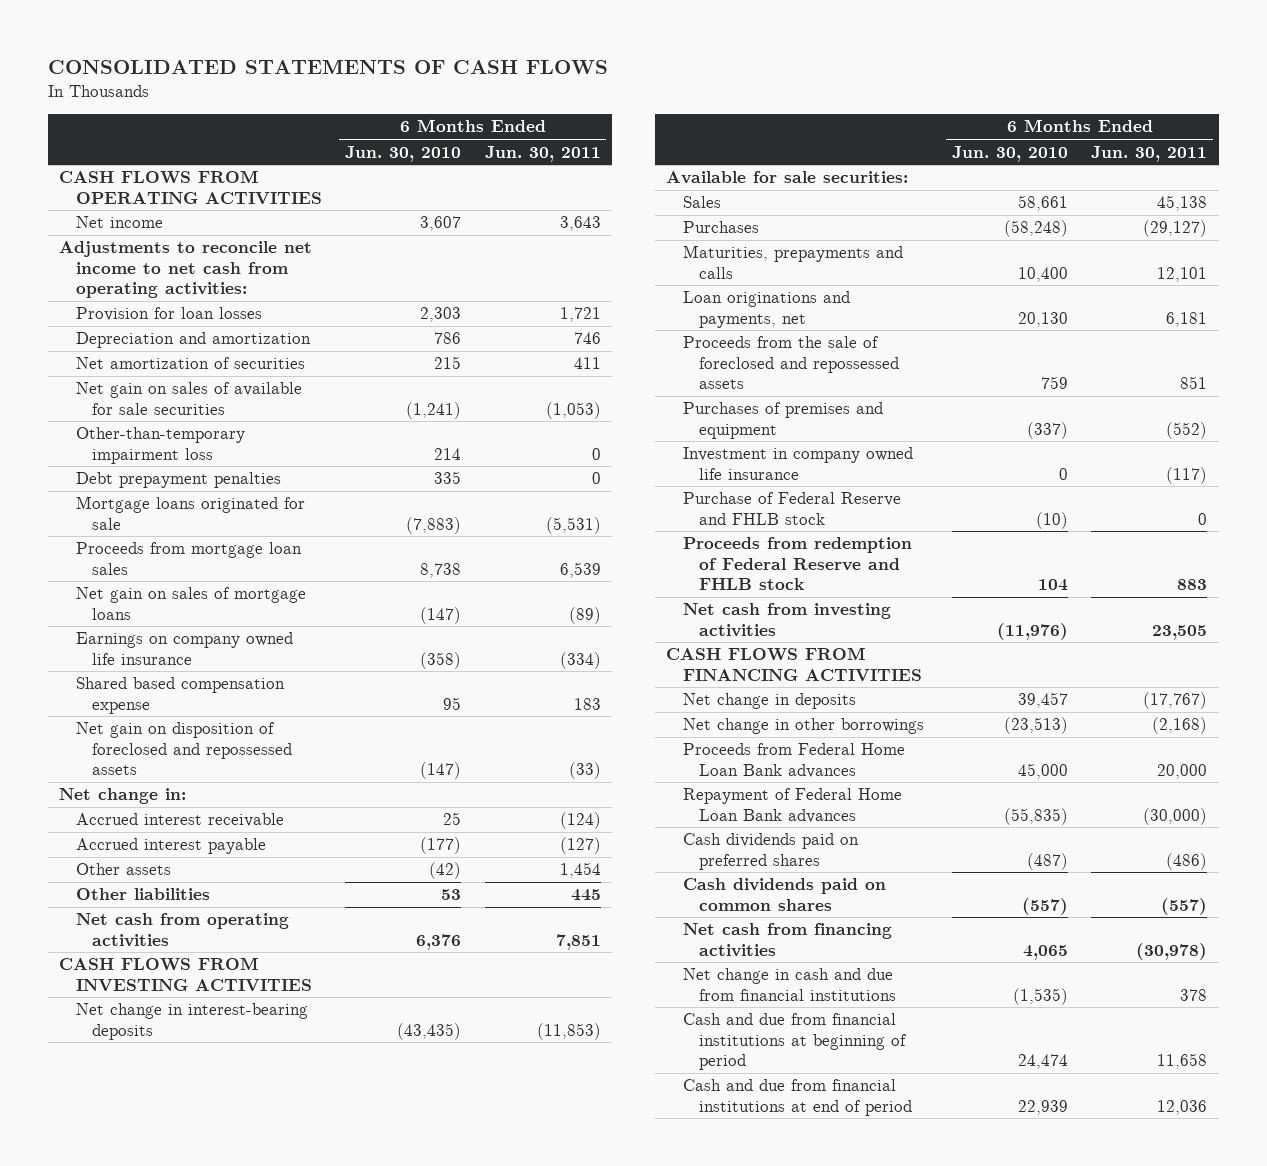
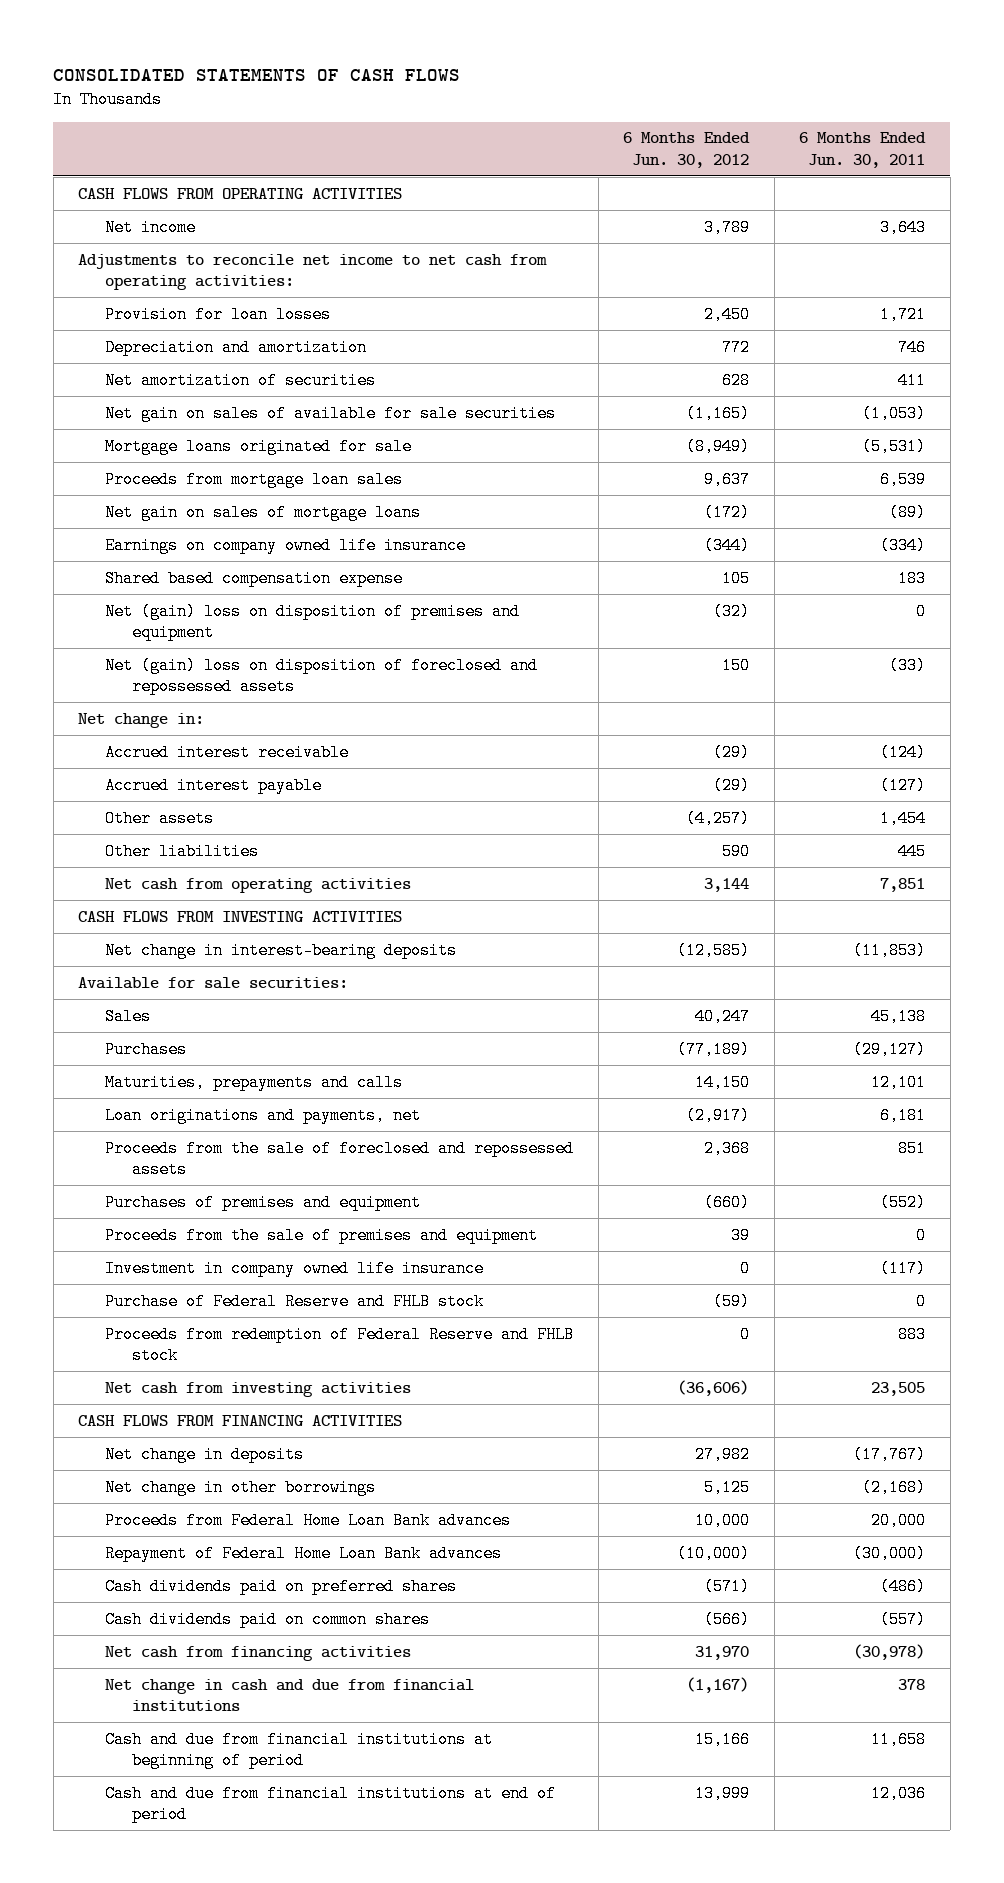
- | 6 Months Ended Jun. 30, 2010 | 6 Months Ended Jun. 30, 2011
+ | 6 Months Ended Jun. 30, 2012 | 6 Months Ended Jun. 30, 2011
- Other-than-temporary impairment loss | 214 | 0
- Debt prepayment penalties | 335 | 0
- Net gain on disposition of foreclosed and repossessed assets | (147) | (33)
+ Net (gain) loss on disposition of premises and equipment | (32) | 0
+ Net (gain) loss on disposition of foreclosed and repossessed assets | 150 | (33)
+ Proceeds from the sale of premises and equipment | 39 | 0

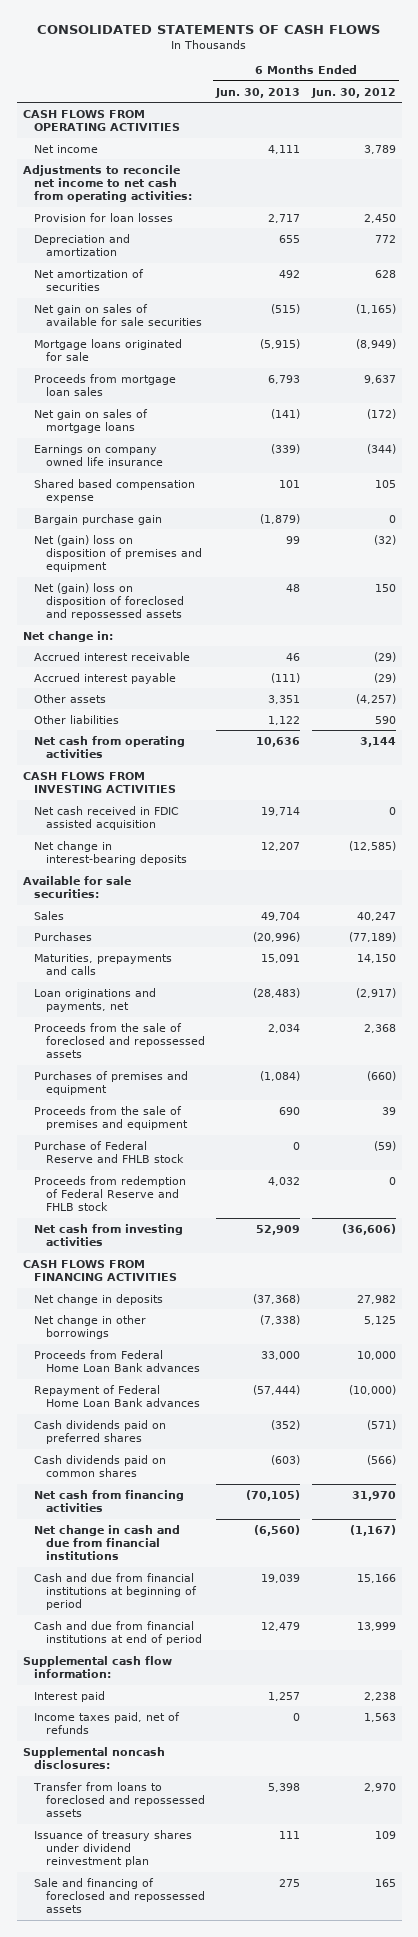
- | 6 Months Ended Jun. 30, 2012 | 6 Months Ended Jun. 30, 2011
+ | 6 Months Ended Jun. 30, 2013 | 6 Months Ended Jun. 30, 2012
+ Bargain purchase gain | (1,879) | 0
+ Net cash received in FDIC assisted acquisition | 19,714 | 0
- Investment in company owned life insurance | 0 | (117)
+ Supplemental cash flow information:
+ Interest paid | 1,257 | 2,238
+ Income taxes paid, net of refunds | 0 | 1,563
+ Supplemental noncash disclosures:
+ Transfer from loans to foreclosed and repossessed assets | 5,398 | 2,970
+ Issuance of treasury shares under dividend reinvestment plan | 111 | 109
+ Sale and financing of foreclosed and repossessed assets | 275 | 165

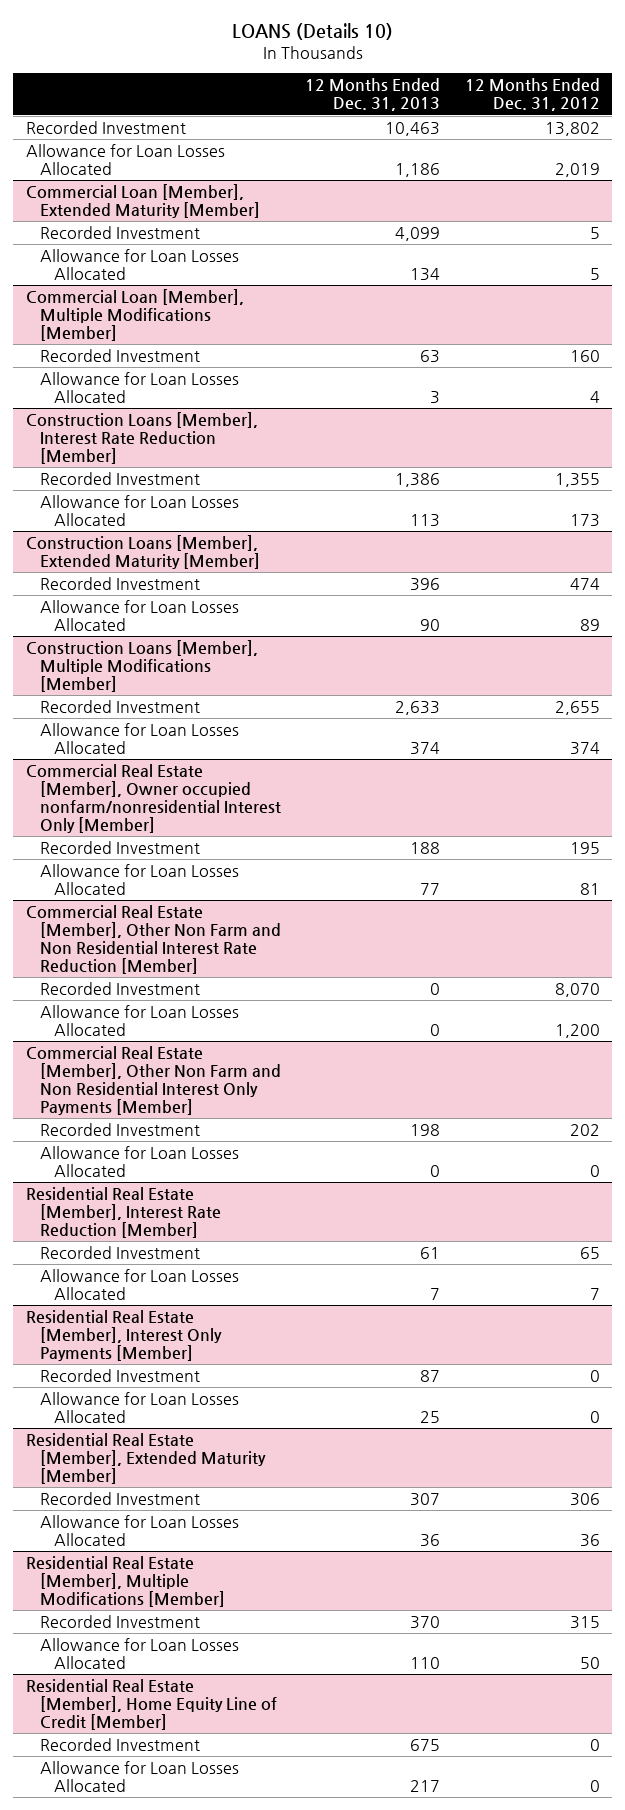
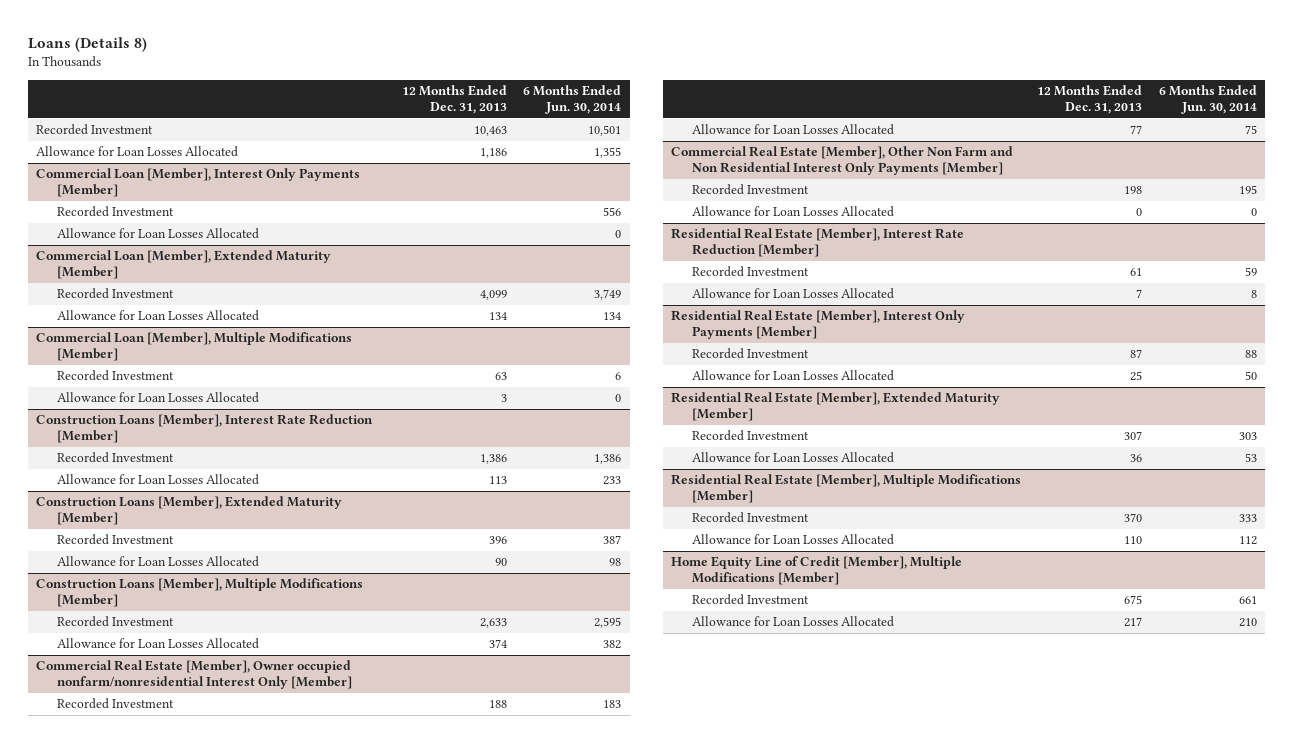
- LOANS (Details 10)
+ Loans (Details 8)
- | 12 Months Ended Dec. 31, 2013 | 12 Months Ended Dec. 31, 2012
+ | 12 Months Ended Dec. 31, 2013 | 6 Months Ended Jun. 30, 2014
+ Commercial Loan [Member], Interest Only Payments [Member]
+ Recorded Investment | | 556
+ Allowance for Loan Losses Allocated | | 0
- Commercial Real Estate [Member], Other Non Farm and Non Residential Interest Rate Reduction [Member]
- Recorded Investment | 0 | 8,070
- Allowance for Loan Losses Allocated | 0 | 1,200
- Residential Real Estate [Member], Home Equity Line of Credit [Member]
+ Home Equity Line of Credit [Member], Multiple Modifications [Member]

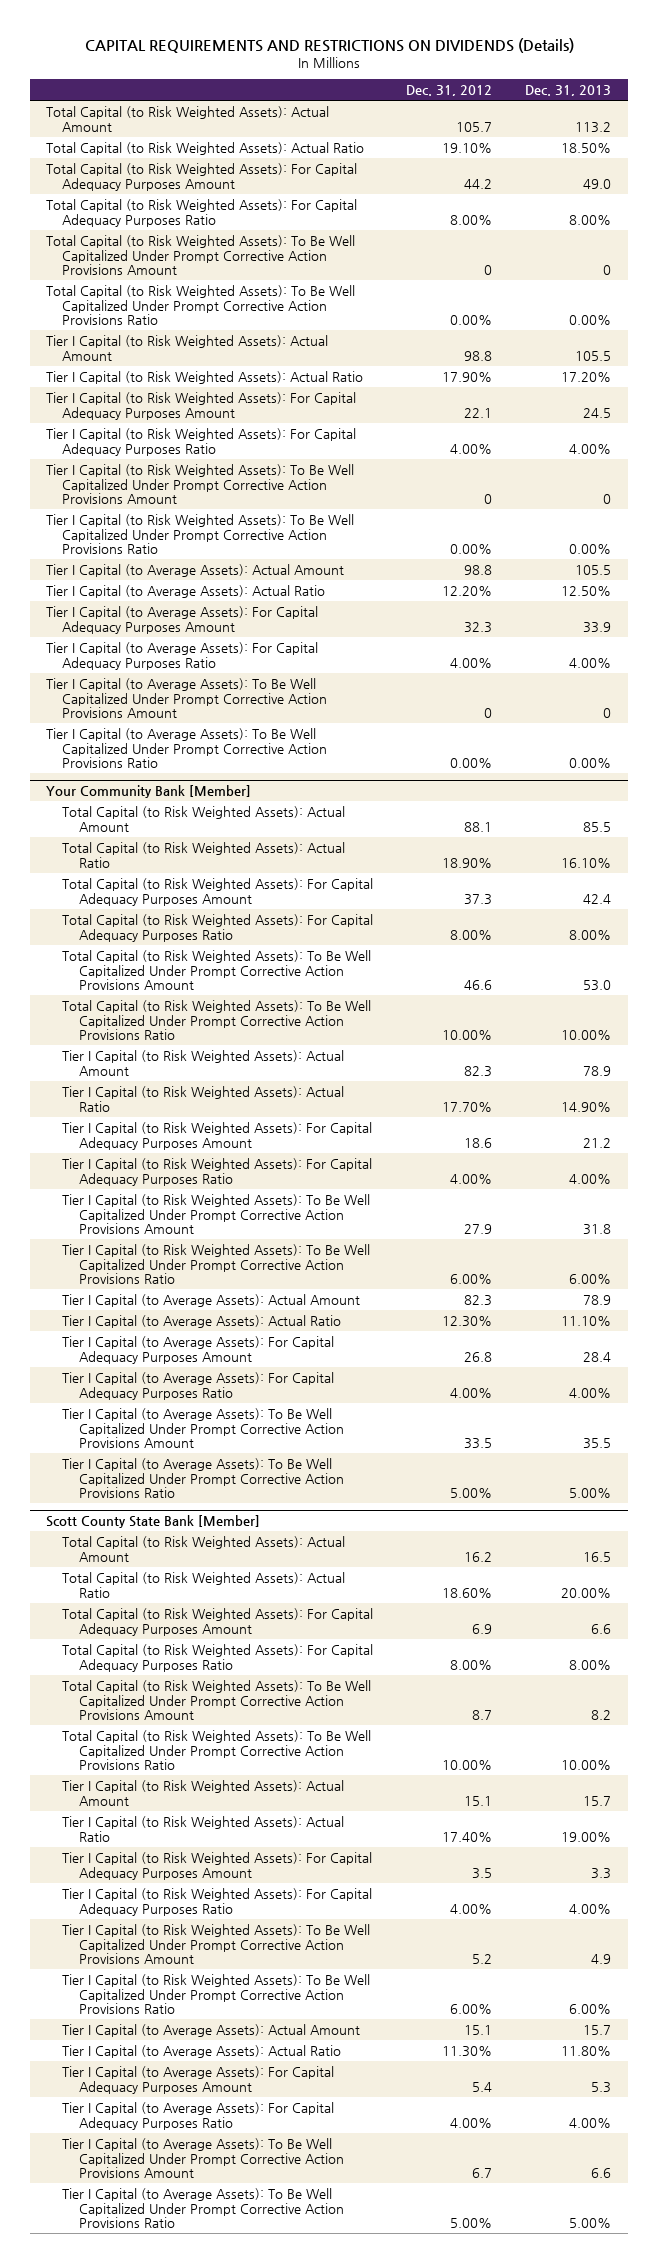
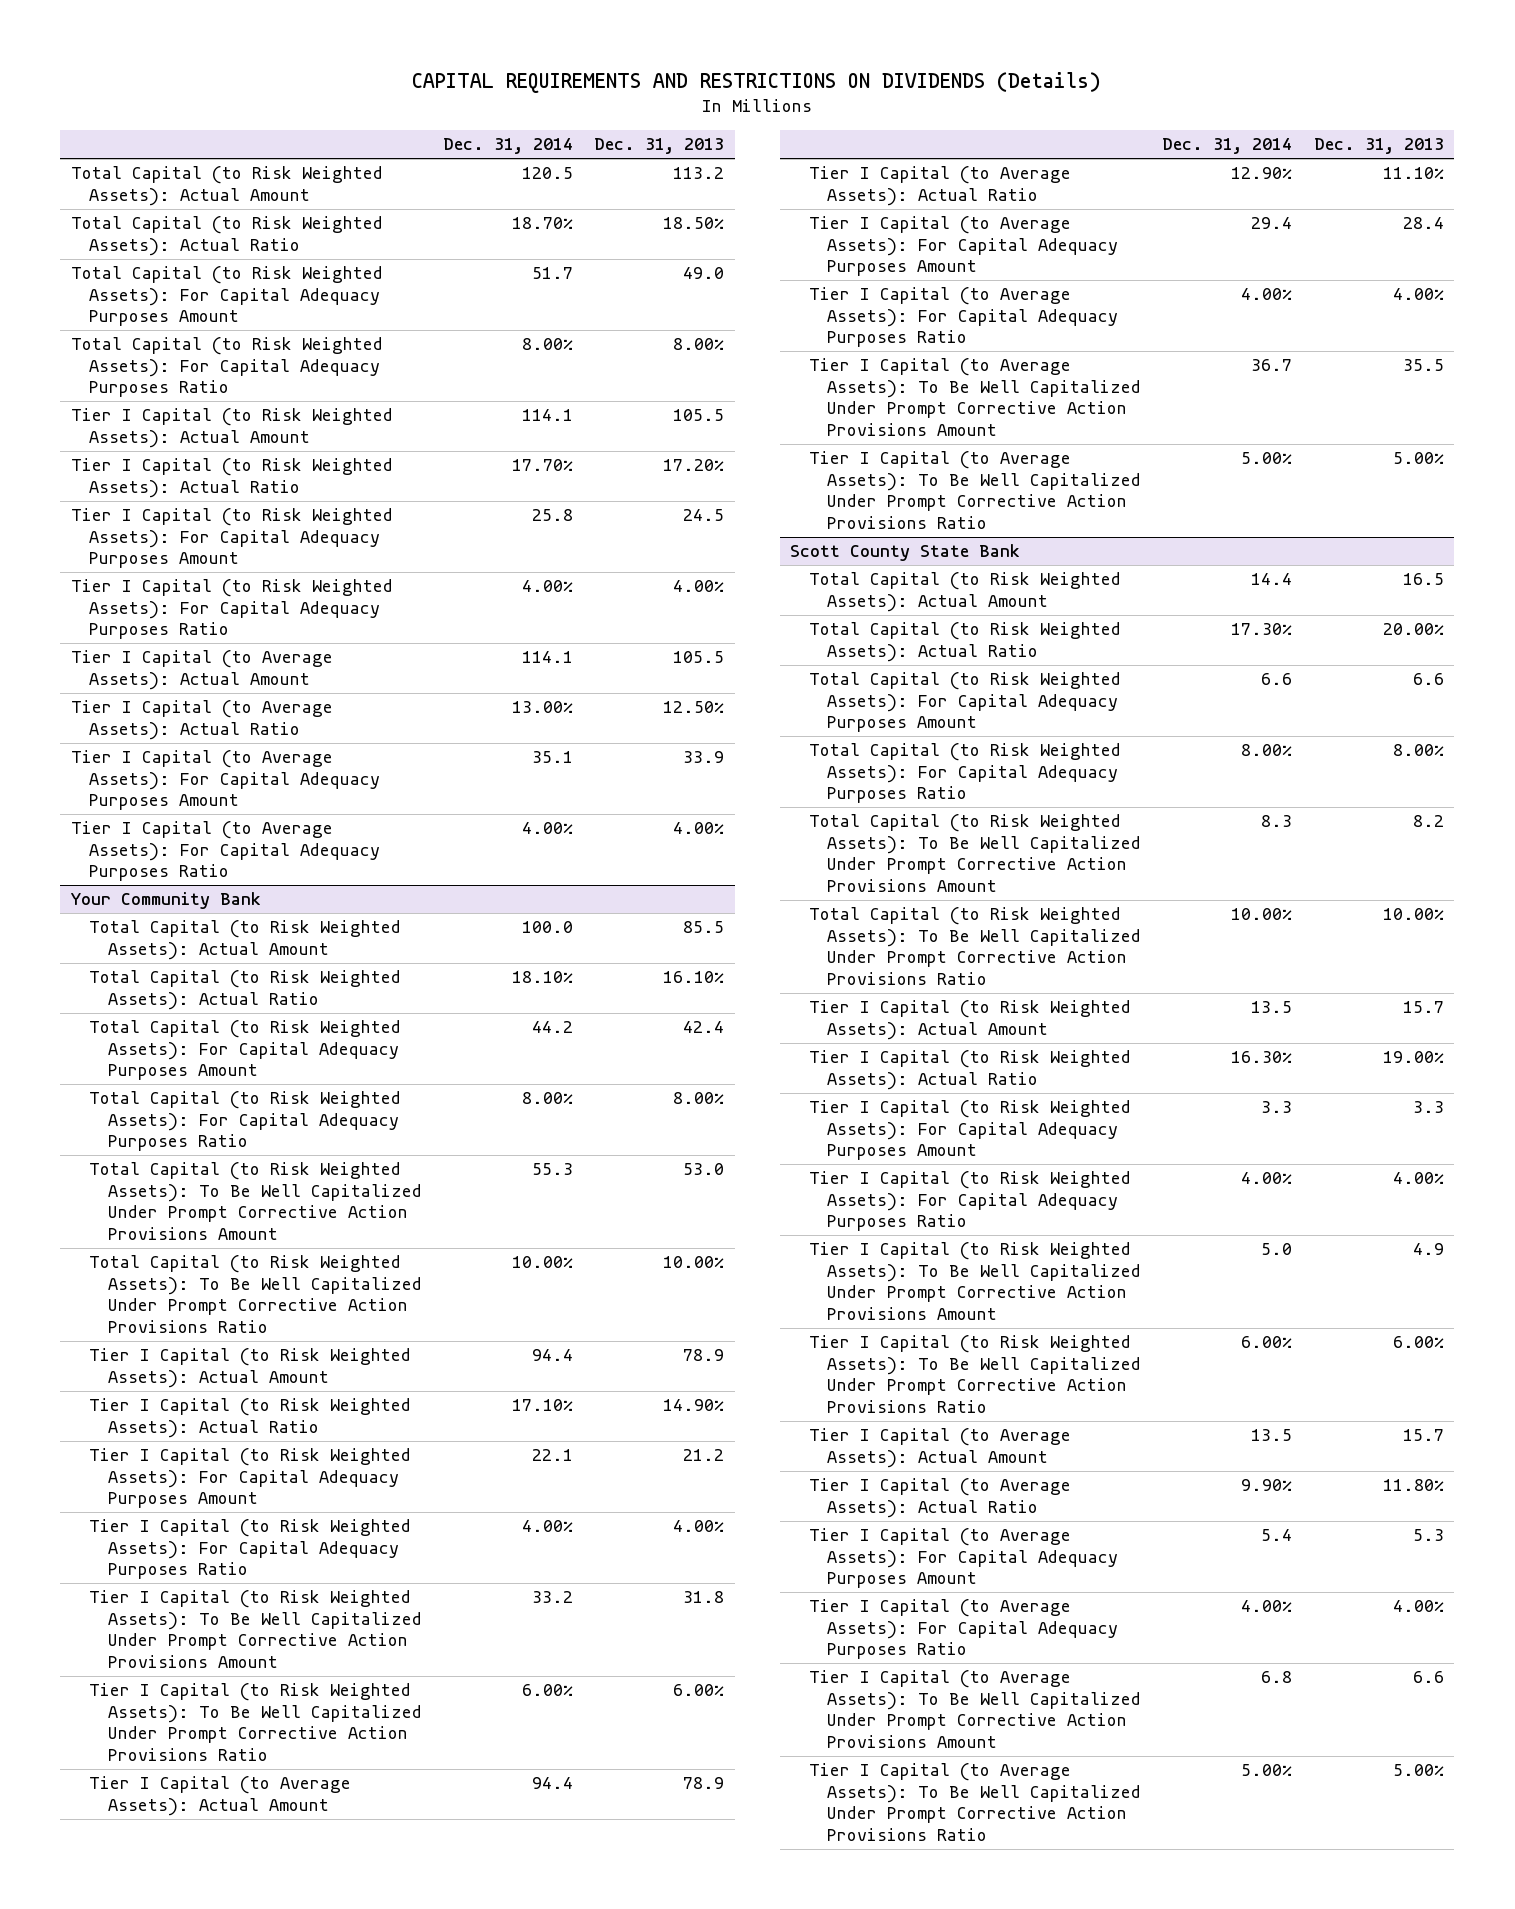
- | Dec. 31, 2012 | Dec. 31, 2013
+ | Dec. 31, 2014 | Dec. 31, 2013
- Total Capital (to Risk Weighted Assets): To Be Well Capitalized Under Prompt Corrective Action Provisions Amount | 0 | 0
- Total Capital (to Risk Weighted Assets): To Be Well Capitalized Under Prompt Corrective Action Provisions Ratio | 0.00% | 0.00%
- Tier I Capital (to Risk Weighted Assets): To Be Well Capitalized Under Prompt Corrective Action Provisions Amount | 0 | 0
- Tier I Capital (to Risk Weighted Assets): To Be Well Capitalized Under Prompt Corrective Action Provisions Ratio | 0.00% | 0.00%
- Tier I Capital (to Average Assets): To Be Well Capitalized Under Prompt Corrective Action Provisions Amount | 0 | 0
- Tier I Capital (to Average Assets): To Be Well Capitalized Under Prompt Corrective Action Provisions Ratio | 0.00% | 0.00%
- Your Community Bank [Member]
+ Your Community Bank
- Scott County State Bank [Member]
+ Scott County State Bank

